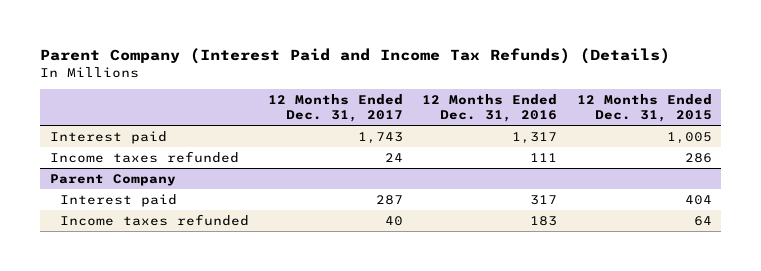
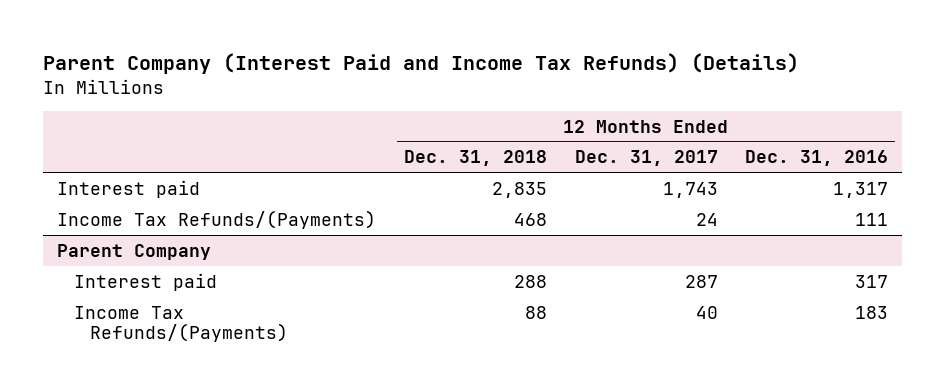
- | 12 Months Ended Dec. 31, 2017 | 12 Months Ended Dec. 31, 2016 | 12 Months Ended Dec. 31, 2015
+ | 12 Months Ended Dec. 31, 2018 | 12 Months Ended Dec. 31, 2017 | 12 Months Ended Dec. 31, 2016
- Income taxes refunded | 24 | 111 | 286
+ Income Tax Refunds/(Payments) | 468 | 24 | 111
@ Parent Company
- Income taxes refunded | 40 | 183 | 64
+ Income Tax Refunds/(Payments) | 88 | 40 | 183

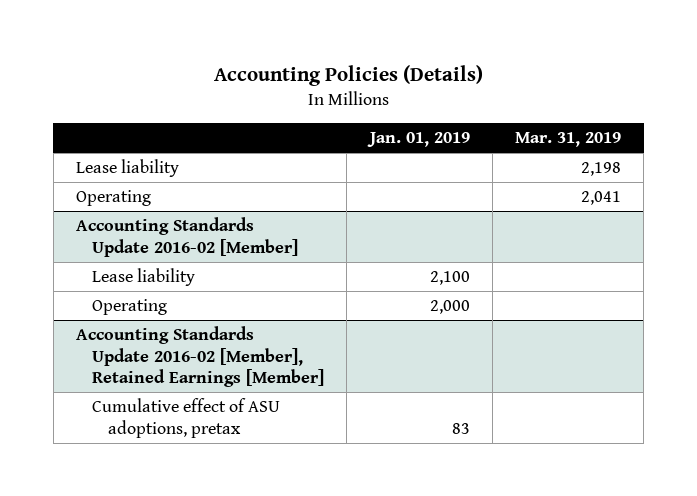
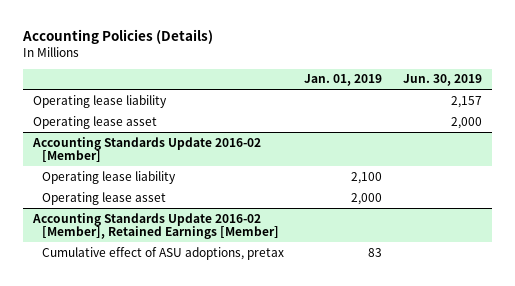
- | Jan. 01, 2019 | Mar. 31, 2019
+ | Jan. 01, 2019 | Jun. 30, 2019
- Lease liability | | 2,198
- Operating | | 2,041
+ Operating lease liability | | 2,157
+ Operating lease asset | | 2,000
@ Accounting Standards Update 2016-02 [Member]
- Lease liability | 2,100 |
- Operating | 2,000 |
+ Operating lease liability | 2,100 |
+ Operating lease asset | 2,000 |

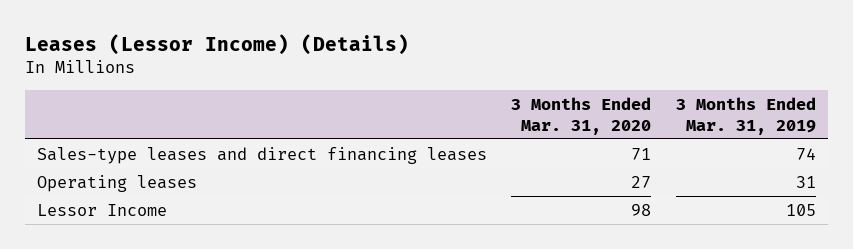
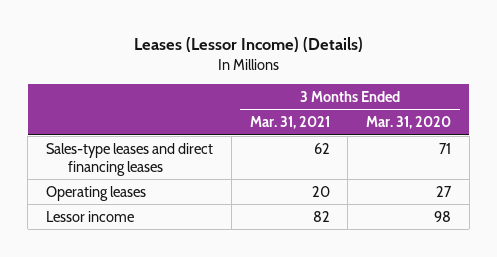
- | 3 Months Ended Mar. 31, 2020 | 3 Months Ended Mar. 31, 2019
+ | 3 Months Ended Mar. 31, 2021 | 3 Months Ended Mar. 31, 2020
- Lessor Income | 98 | 105
+ Lessor income | 82 | 98

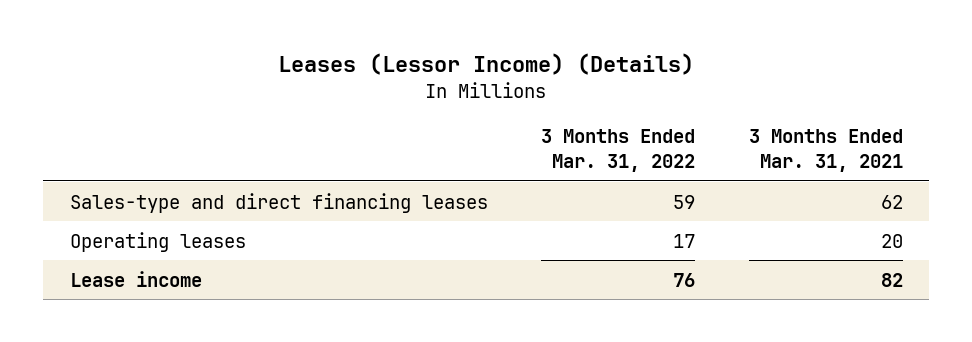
- | 3 Months Ended Mar. 31, 2021 | 3 Months Ended Mar. 31, 2020
+ | 3 Months Ended Mar. 31, 2022 | 3 Months Ended Mar. 31, 2021
- Sales-type leases and direct financing leases | 62 | 71
+ Sales-type and direct financing leases | 59 | 62
- Lessor income | 82 | 98
+ Lease income | 76 | 82

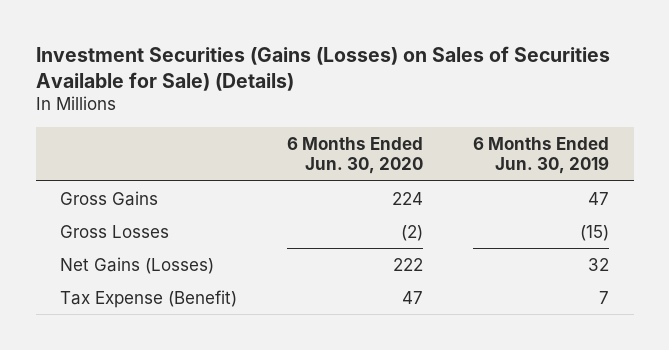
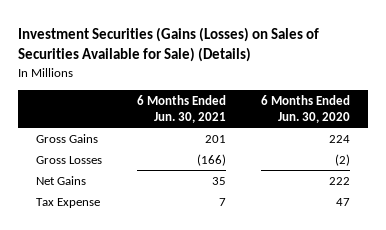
- | 6 Months Ended Jun. 30, 2020 | 6 Months Ended Jun. 30, 2019
+ | 6 Months Ended Jun. 30, 2021 | 6 Months Ended Jun. 30, 2020
- Net Gains (Losses) | 222 | 32
- Tax Expense (Benefit) | 47 | 7
+ Net Gains | 35 | 222
+ Tax Expense | 7 | 47

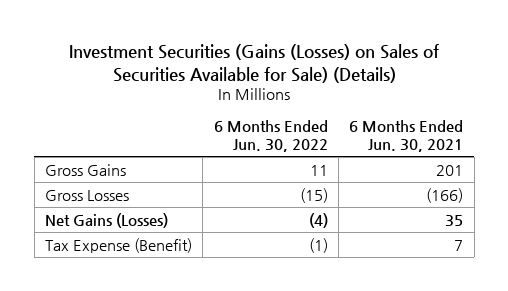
- | 6 Months Ended Jun. 30, 2021 | 6 Months Ended Jun. 30, 2020
+ | 6 Months Ended Jun. 30, 2022 | 6 Months Ended Jun. 30, 2021
- Net Gains | 35 | 222
- Tax Expense | 7 | 47
+ Net Gains (Losses) | (4) | 35
+ Tax Expense (Benefit) | (1) | 7

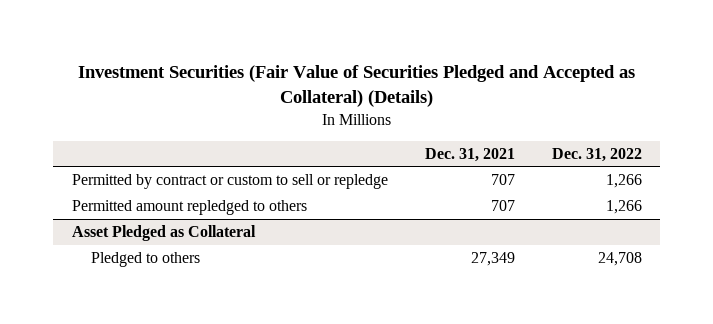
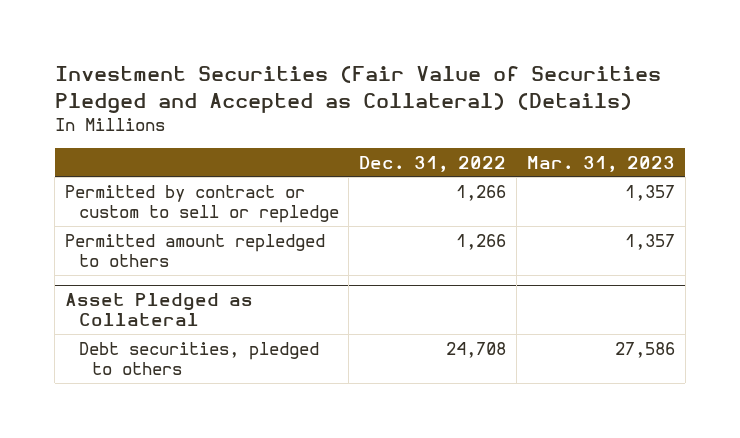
- | Dec. 31, 2021 | Dec. 31, 2022
+ | Dec. 31, 2022 | Mar. 31, 2023
@ Asset Pledged as Collateral
- Pledged to others | 27,349 | 24,708
+ Debt securities, pledged to others | 24,708 | 27,586

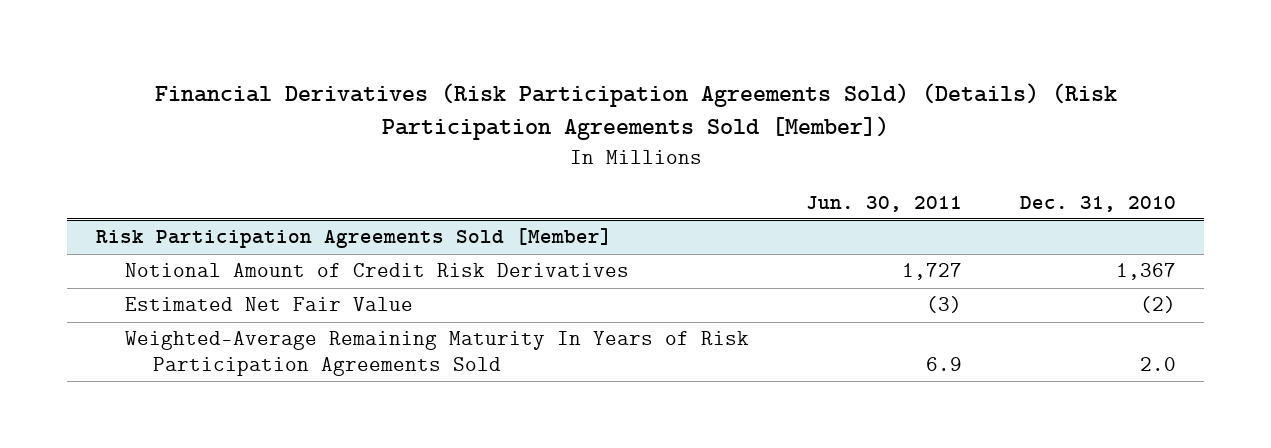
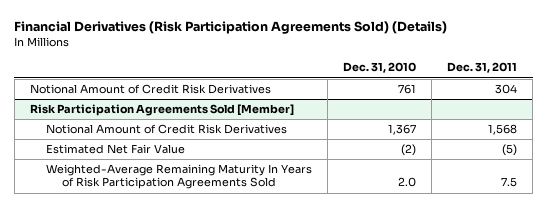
- Financial Derivatives (Risk Participation Agreements Sold) (Details) (Risk Participation Agreements Sold [Member])
+ Financial Derivatives (Risk Participation Agreements Sold) (Details)
- | Jun. 30, 2011 | Dec. 31, 2010
+ | Dec. 31, 2010 | Dec. 31, 2011
+ Notional Amount of Credit Risk Derivatives | 761 | 304

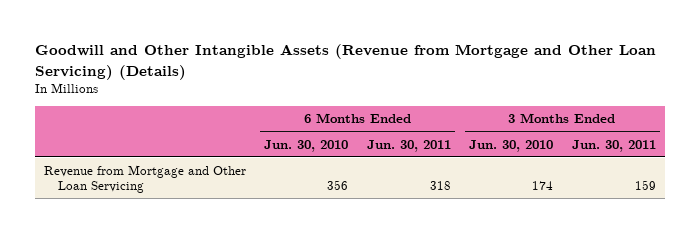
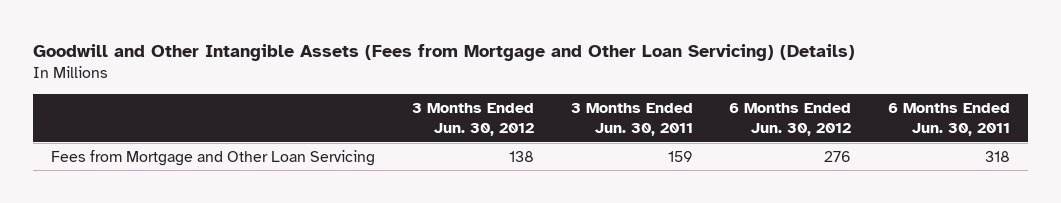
- Goodwill and Other Intangible Assets (Revenue from Mortgage and Other Loan Servicing) (Details)
+ Goodwill and Other Intangible Assets (Fees from Mortgage and Other Loan Servicing) (Details)
- | 6 Months Ended Jun. 30, 2010 | 6 Months Ended Jun. 30, 2011 | 3 Months Ended Jun. 30, 2010 | 3 Months Ended Jun. 30, 2011
+ | 3 Months Ended Jun. 30, 2012 | 3 Months Ended Jun. 30, 2011 | 6 Months Ended Jun. 30, 2012 | 6 Months Ended Jun. 30, 2011
- Revenue from Mortgage and Other Loan Servicing | 356 | 318 | 174 | 159
+ Fees from Mortgage and Other Loan Servicing | 138 | 159 | 276 | 318

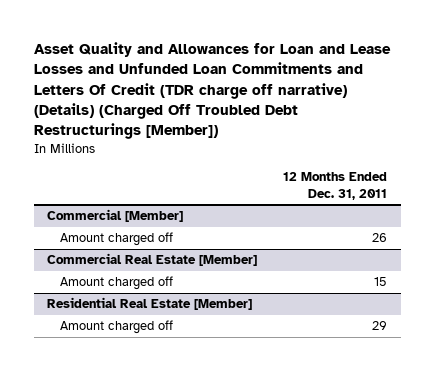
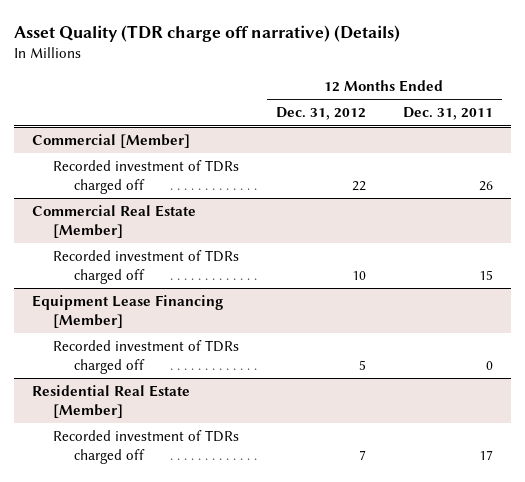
- Asset Quality and Allowances for Loan and Lease Losses and Unfunded Loan Commitments and Letters Of Credit (TDR charge off narrative) (Details) (Charged Off Troubled Debt Restructurings [Member])
+ Asset Quality (TDR charge off narrative) (Details)
- | 12 Months Ended Dec. 31, 2011
+ | 12 Months Ended Dec. 31, 2012 | 12 Months Ended Dec. 31, 2011
@ Commercial [Member]
- Amount charged off | 26
+ Recorded investment of TDRs charged off | 22 | 26
@ Commercial Real Estate [Member]
- Amount charged off | 15
+ Recorded investment of TDRs charged off | 10 | 15
+ Equipment Lease Financing [Member]
+ Recorded investment of TDRs charged off | 5 | 0
@ Residential Real Estate [Member]
- Amount charged off | 29
+ Recorded investment of TDRs charged off | 7 | 17

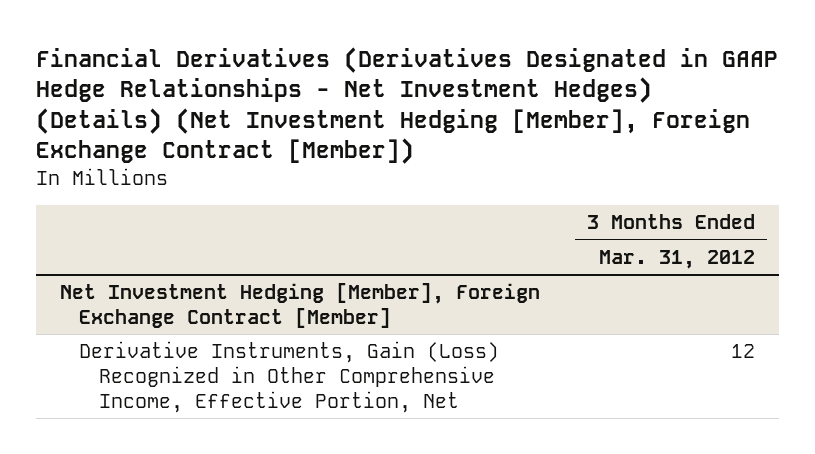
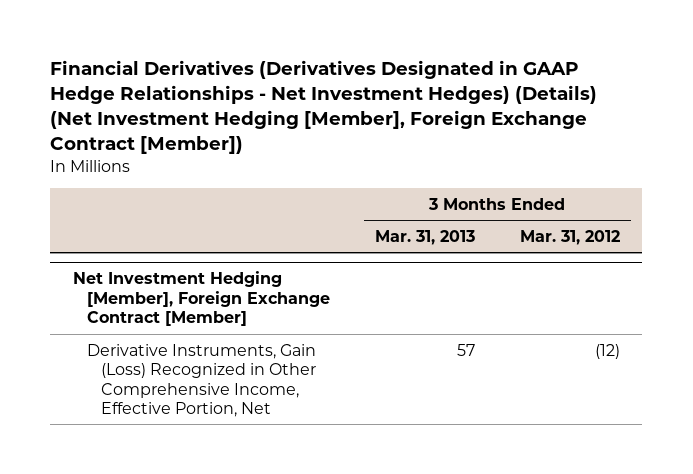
- | 3 Months Ended Mar. 31, 2012
+ | 3 Months Ended Mar. 31, 2013 | 3 Months Ended Mar. 31, 2012
@ Net Investment Hedging [Member], Foreign Exchange Contract [Member]
- Derivative Instruments, Gain (Loss) Recognized in Other Comprehensive Income, Effective Portion, Net | 12
+ Derivative Instruments, Gain (Loss) Recognized in Other Comprehensive Income, Effective Portion, Net | 57 | (12)

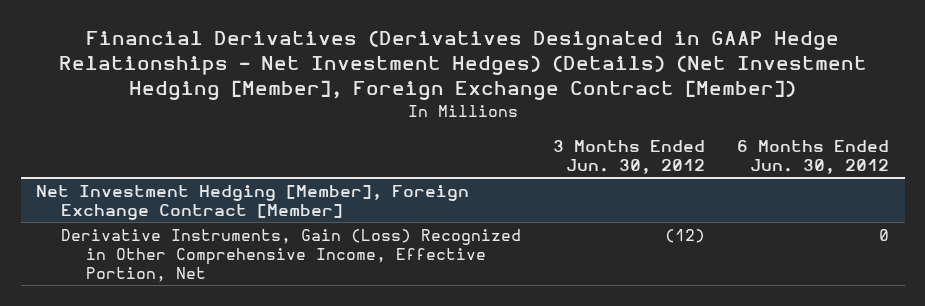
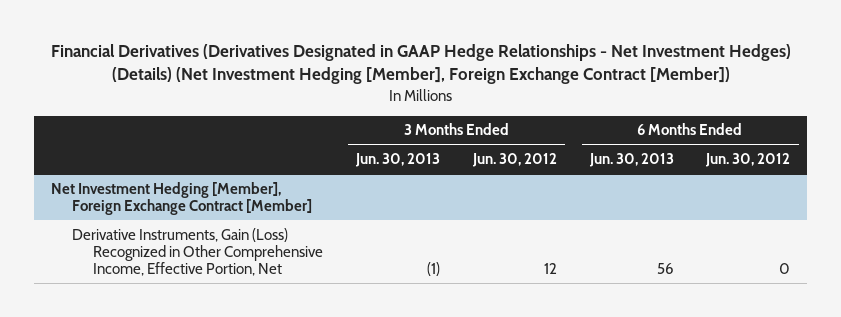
- | 3 Months Ended Jun. 30, 2012 | 6 Months Ended Jun. 30, 2012
+ | 3 Months Ended Jun. 30, 2013 | 3 Months Ended Jun. 30, 2012 | 6 Months Ended Jun. 30, 2013 | 6 Months Ended Jun. 30, 2012
@ Net Investment Hedging [Member], Foreign Exchange Contract [Member]
- Derivative Instruments, Gain (Loss) Recognized in Other Comprehensive Income, Effective Portion, Net | (12) | 0
+ Derivative Instruments, Gain (Loss) Recognized in Other Comprehensive Income, Effective Portion, Net | (1) | 12 | 56 | 0

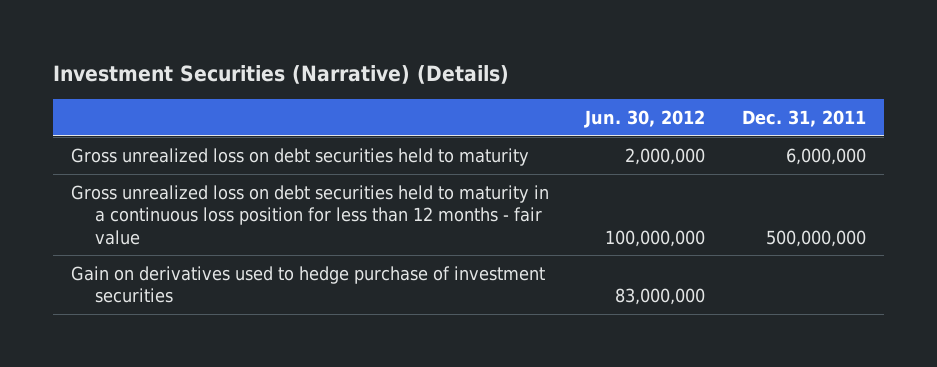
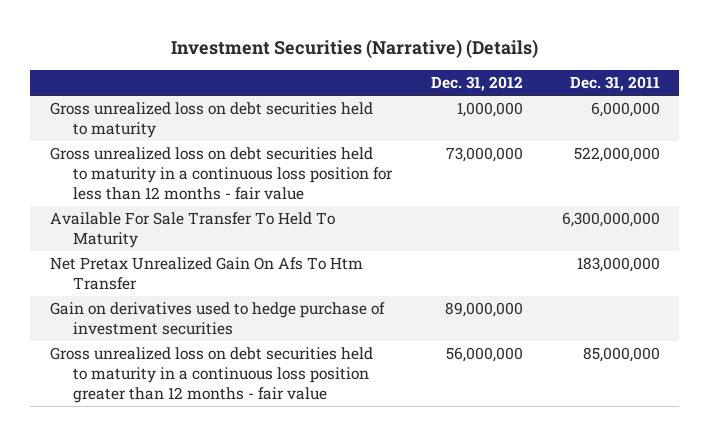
- | Jun. 30, 2012 | Dec. 31, 2011
+ | Dec. 31, 2012 | Dec. 31, 2011
- Gross unrealized loss on debt securities held to maturity in a continuous loss position for less than 12 months - fair value | 100,000,000 | 500,000,000
+ Gross unrealized loss on debt securities held to maturity in a continuous loss position for less than 12 months - fair value | 73,000,000 | 522,000,000
+ Available For Sale Transfer To Held To Maturity | | 6,300,000,000
+ Net Pretax Unrealized Gain On Afs To Htm Transfer | | 183,000,000
+ Gross unrealized loss on debt securities held to maturity in a continuous loss position greater than 12 months - fair value | 56,000,000 | 85,000,000

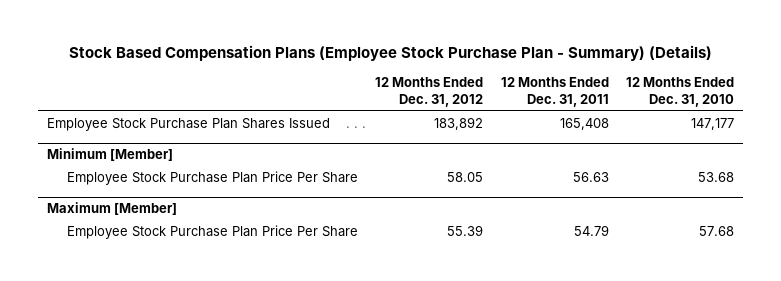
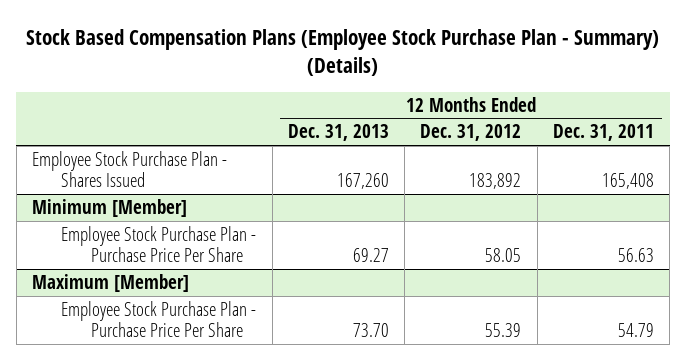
- | 12 Months Ended Dec. 31, 2012 | 12 Months Ended Dec. 31, 2011 | 12 Months Ended Dec. 31, 2010
+ | 12 Months Ended Dec. 31, 2013 | 12 Months Ended Dec. 31, 2012 | 12 Months Ended Dec. 31, 2011
- Employee Stock Purchase Plan Shares Issued | 183,892 | 165,408 | 147,177
+ Employee Stock Purchase Plan - Shares Issued | 167,260 | 183,892 | 165,408
@ Minimum [Member]
- Employee Stock Purchase Plan Price Per Share | 58.05 | 56.63 | 53.68
+ Employee Stock Purchase Plan - Purchase Price Per Share | 69.27 | 58.05 | 56.63
@ Maximum [Member]
- Employee Stock Purchase Plan Price Per Share | 55.39 | 54.79 | 57.68
+ Employee Stock Purchase Plan - Purchase Price Per Share | 73.70 | 55.39 | 54.79

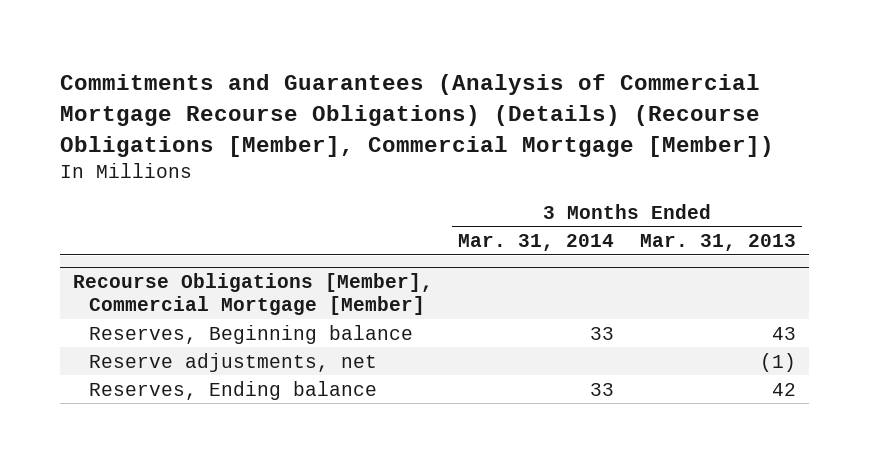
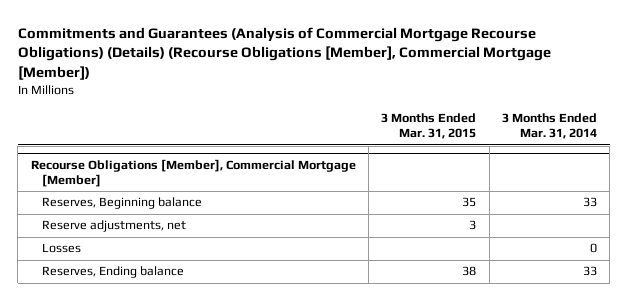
- | 3 Months Ended Mar. 31, 2014 | 3 Months Ended Mar. 31, 2013
+ | 3 Months Ended Mar. 31, 2015 | 3 Months Ended Mar. 31, 2014
@ Recourse Obligations [Member], Commercial Mortgage [Member]
+ Losses | | 0

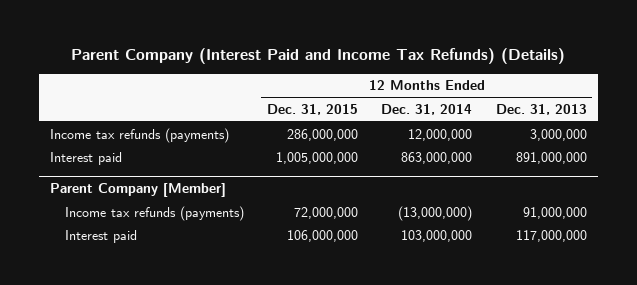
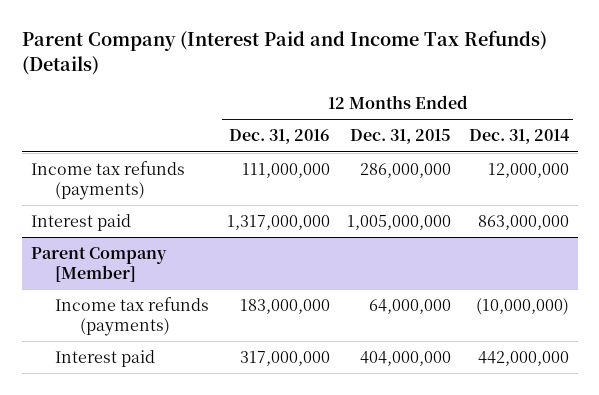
- | 12 Months Ended Dec. 31, 2015 | 12 Months Ended Dec. 31, 2014 | 12 Months Ended Dec. 31, 2013
+ | 12 Months Ended Dec. 31, 2016 | 12 Months Ended Dec. 31, 2015 | 12 Months Ended Dec. 31, 2014
@ Parent Company [Member]
- Income tax refunds (payments) | 72,000,000 | (13,000,000) | 91,000,000
- Interest paid | 106,000,000 | 103,000,000 | 117,000,000
+ Income tax refunds (payments) | 183,000,000 | 64,000,000 | (10,000,000)
+ Interest paid | 317,000,000 | 404,000,000 | 442,000,000

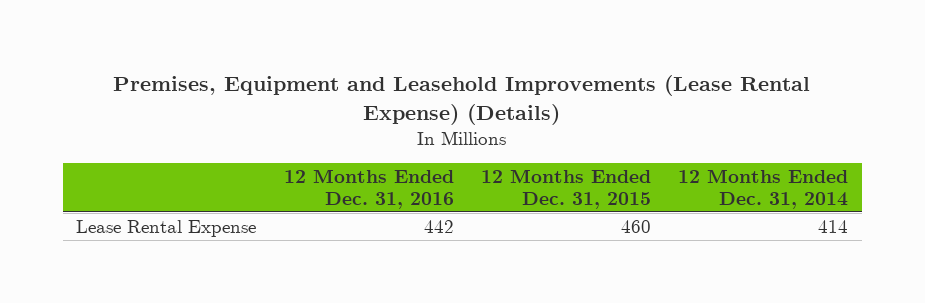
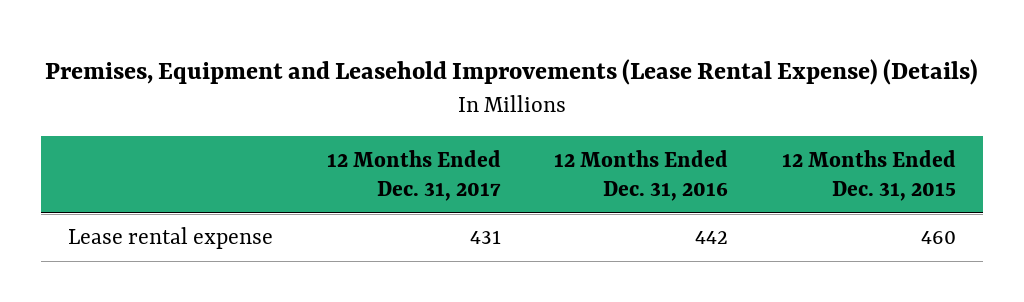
- | 12 Months Ended Dec. 31, 2016 | 12 Months Ended Dec. 31, 2015 | 12 Months Ended Dec. 31, 2014
+ | 12 Months Ended Dec. 31, 2017 | 12 Months Ended Dec. 31, 2016 | 12 Months Ended Dec. 31, 2015
- Lease Rental Expense | 442 | 460 | 414
+ Lease rental expense | 431 | 442 | 460

